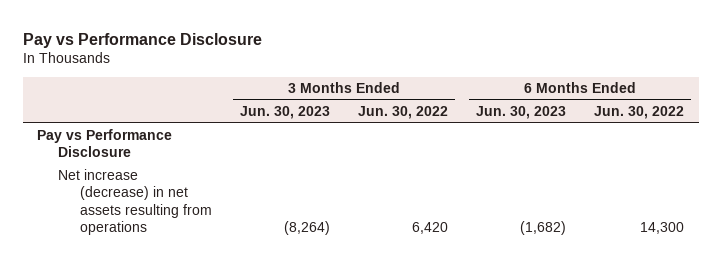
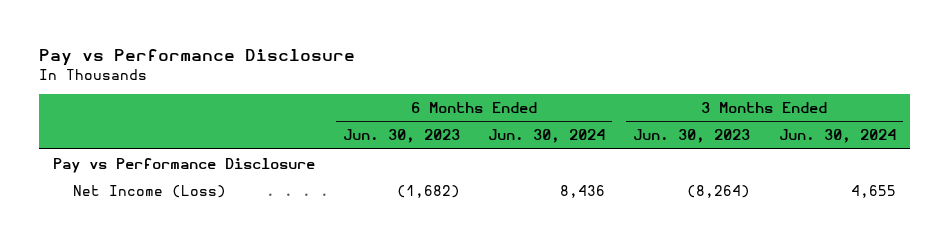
- | 3 Months Ended Jun. 30, 2023 | 3 Months Ended Jun. 30, 2022 | 6 Months Ended Jun. 30, 2023 | 6 Months Ended Jun. 30, 2022
+ | 6 Months Ended Jun. 30, 2023 | 6 Months Ended Jun. 30, 2024 | 3 Months Ended Jun. 30, 2023 | 3 Months Ended Jun. 30, 2024
- Net increase (decrease) in net assets resulting from operations | (8,264) | 6,420 | (1,682) | 14,300
+ Net Income (Loss) | (1,682) | 8,436 | (8,264) | 4,655

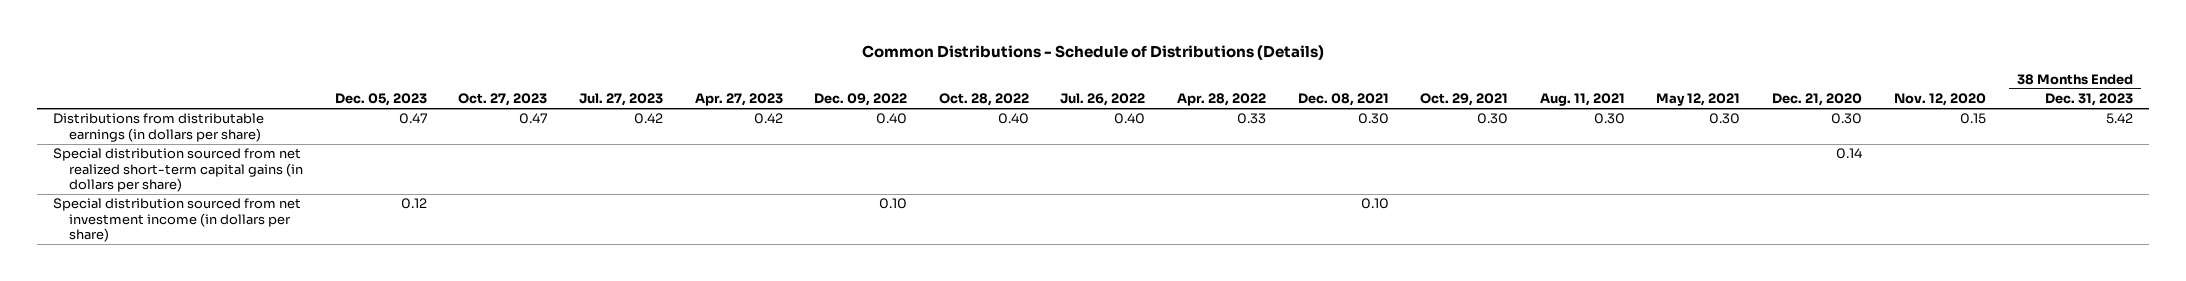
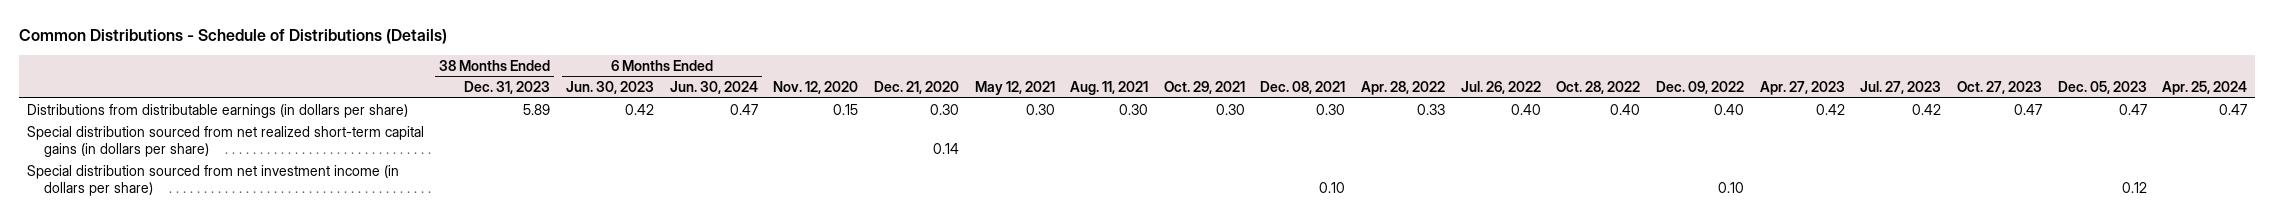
- | Dec. 05, 2023 | Oct. 27, 2023 | Jul. 27, 2023 | Apr. 27, 2023 | Dec. 09, 2022 | Oct. 28, 2022 | Jul. 26, 2022 | Apr. 28, 2022 | Dec. 08, 2021 | Oct. 29, 2021 | Aug. 11, 2021 | May 12, 2021 | Dec. 21, 2020 | Nov. 12, 2020 | 38 Months Ended Dec. 31, 2023
+ | 38 Months Ended Dec. 31, 2023 | 6 Months Ended Jun. 30, 2023 | 6 Months Ended Jun. 30, 2024 | Nov. 12, 2020 | Dec. 21, 2020 | May 12, 2021 | Aug. 11, 2021 | Oct. 29, 2021 | Dec. 08, 2021 | Apr. 28, 2022 | Jul. 26, 2022 | Oct. 28, 2022 | Dec. 09, 2022 | Apr. 27, 2023 | Jul. 27, 2023 | Oct. 27, 2023 | Dec. 05, 2023 | Apr. 25, 2024
- Distributions from distributable earnings (in dollars per share) | 0.47 | 0.47 | 0.42 | 0.42 | 0.40 | 0.40 | 0.40 | 0.33 | 0.30 | 0.30 | 0.30 | 0.30 | 0.30 | 0.15 | 5.42
+ Distributions from distributable earnings (in dollars per share) | 5.89 | 0.42 | 0.47 | 0.15 | 0.30 | 0.30 | 0.30 | 0.30 | 0.30 | 0.33 | 0.40 | 0.40 | 0.40 | 0.42 | 0.42 | 0.47 | 0.47 | 0.47

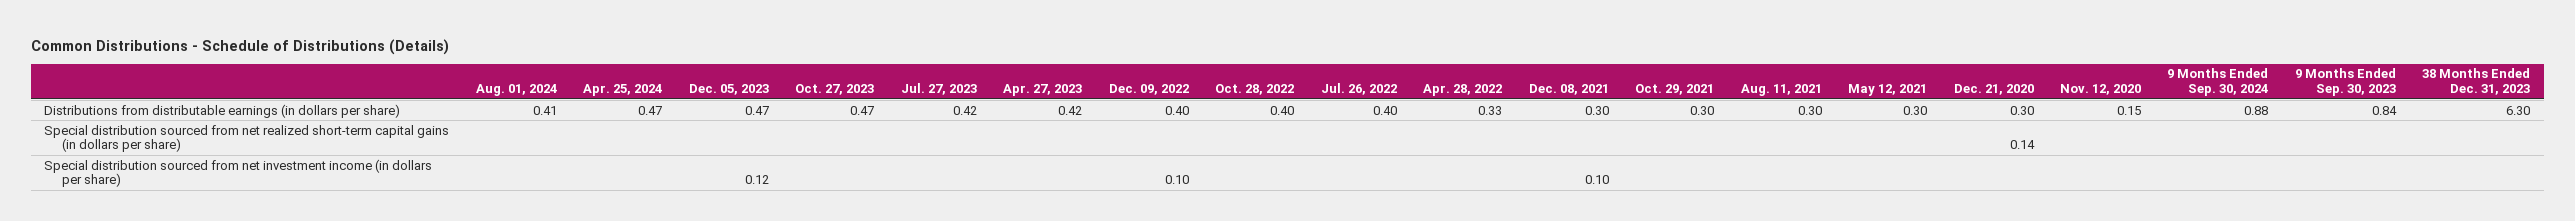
- | 38 Months Ended Dec. 31, 2023 | 6 Months Ended Jun. 30, 2023 | 6 Months Ended Jun. 30, 2024 | Nov. 12, 2020 | Dec. 21, 2020 | May 12, 2021 | Aug. 11, 2021 | Oct. 29, 2021 | Dec. 08, 2021 | Apr. 28, 2022 | Jul. 26, 2022 | Oct. 28, 2022 | Dec. 09, 2022 | Apr. 27, 2023 | Jul. 27, 2023 | Oct. 27, 2023 | Dec. 05, 2023 | Apr. 25, 2024
+ | Aug. 01, 2024 | Apr. 25, 2024 | Dec. 05, 2023 | Oct. 27, 2023 | Jul. 27, 2023 | Apr. 27, 2023 | Dec. 09, 2022 | Oct. 28, 2022 | Jul. 26, 2022 | Apr. 28, 2022 | Dec. 08, 2021 | Oct. 29, 2021 | Aug. 11, 2021 | May 12, 2021 | Dec. 21, 2020 | Nov. 12, 2020 | 9 Months Ended Sep. 30, 2024 | 9 Months Ended Sep. 30, 2023 | 38 Months Ended Dec. 31, 2023
- Distributions from distributable earnings (in dollars per share) | 5.89 | 0.42 | 0.47 | 0.15 | 0.30 | 0.30 | 0.30 | 0.30 | 0.30 | 0.33 | 0.40 | 0.40 | 0.40 | 0.42 | 0.42 | 0.47 | 0.47 | 0.47
+ Distributions from distributable earnings (in dollars per share) | 0.41 | 0.47 | 0.47 | 0.47 | 0.42 | 0.42 | 0.40 | 0.40 | 0.40 | 0.33 | 0.30 | 0.30 | 0.30 | 0.30 | 0.30 | 0.15 | 0.88 | 0.84 | 6.30

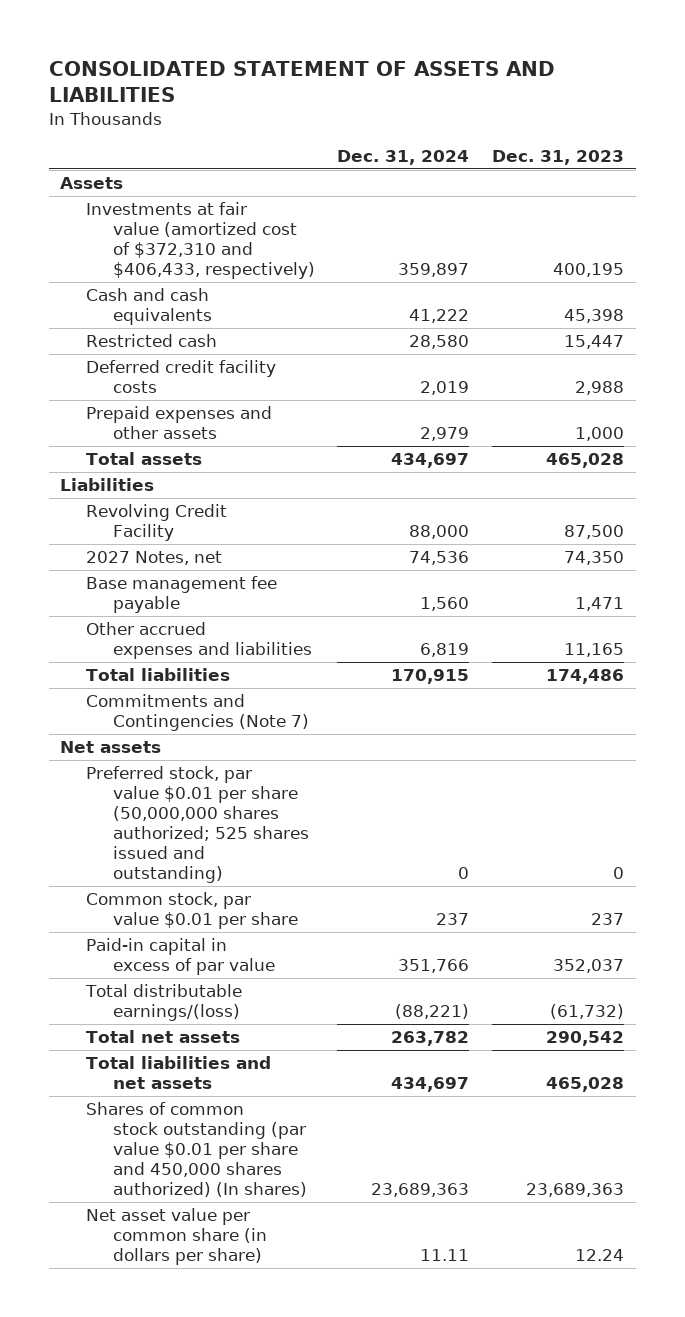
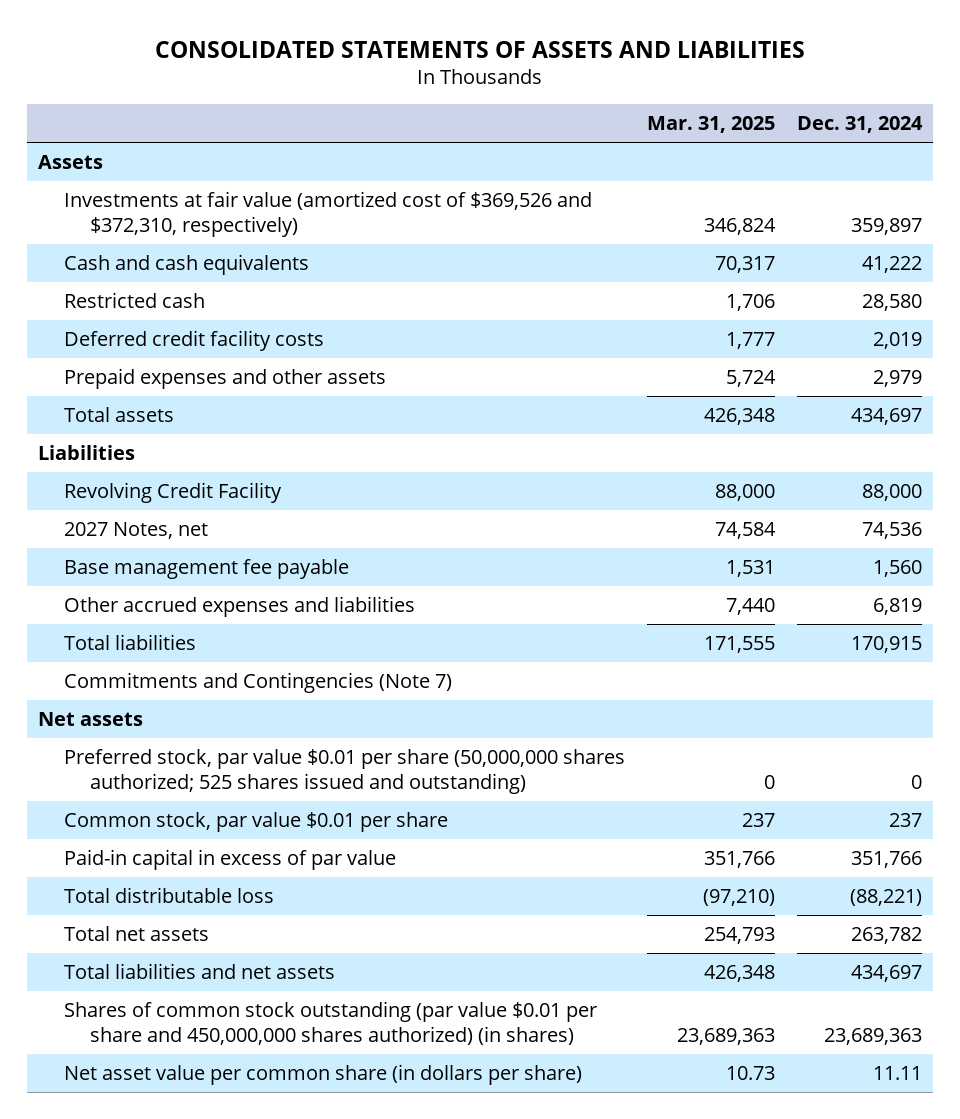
- CONSOLIDATED STATEMENT OF ASSETS AND LIABILITIES
+ CONSOLIDATED STATEMENTS OF ASSETS AND LIABILITIES
- | Dec. 31, 2024 | Dec. 31, 2023
+ | Mar. 31, 2025 | Dec. 31, 2024
- Investments at fair value (amortized cost of $372,310 and $406,433, respectively) | 359,897 | 400,195
+ Investments at fair value (amortized cost of $369,526 and $372,310, respectively) | 346,824 | 359,897
- Total distributable earnings/(loss) | (88,221) | (61,732)
+ Total distributable loss | (97,210) | (88,221)
- Shares of common stock outstanding (par value $0.01 per share and 450,000 shares authorized) (In shares) | 23,689,363 | 23,689,363
+ Shares of common stock outstanding (par value $0.01 per share and 450,000,000 shares authorized) (in shares) | 23,689,363 | 23,689,363

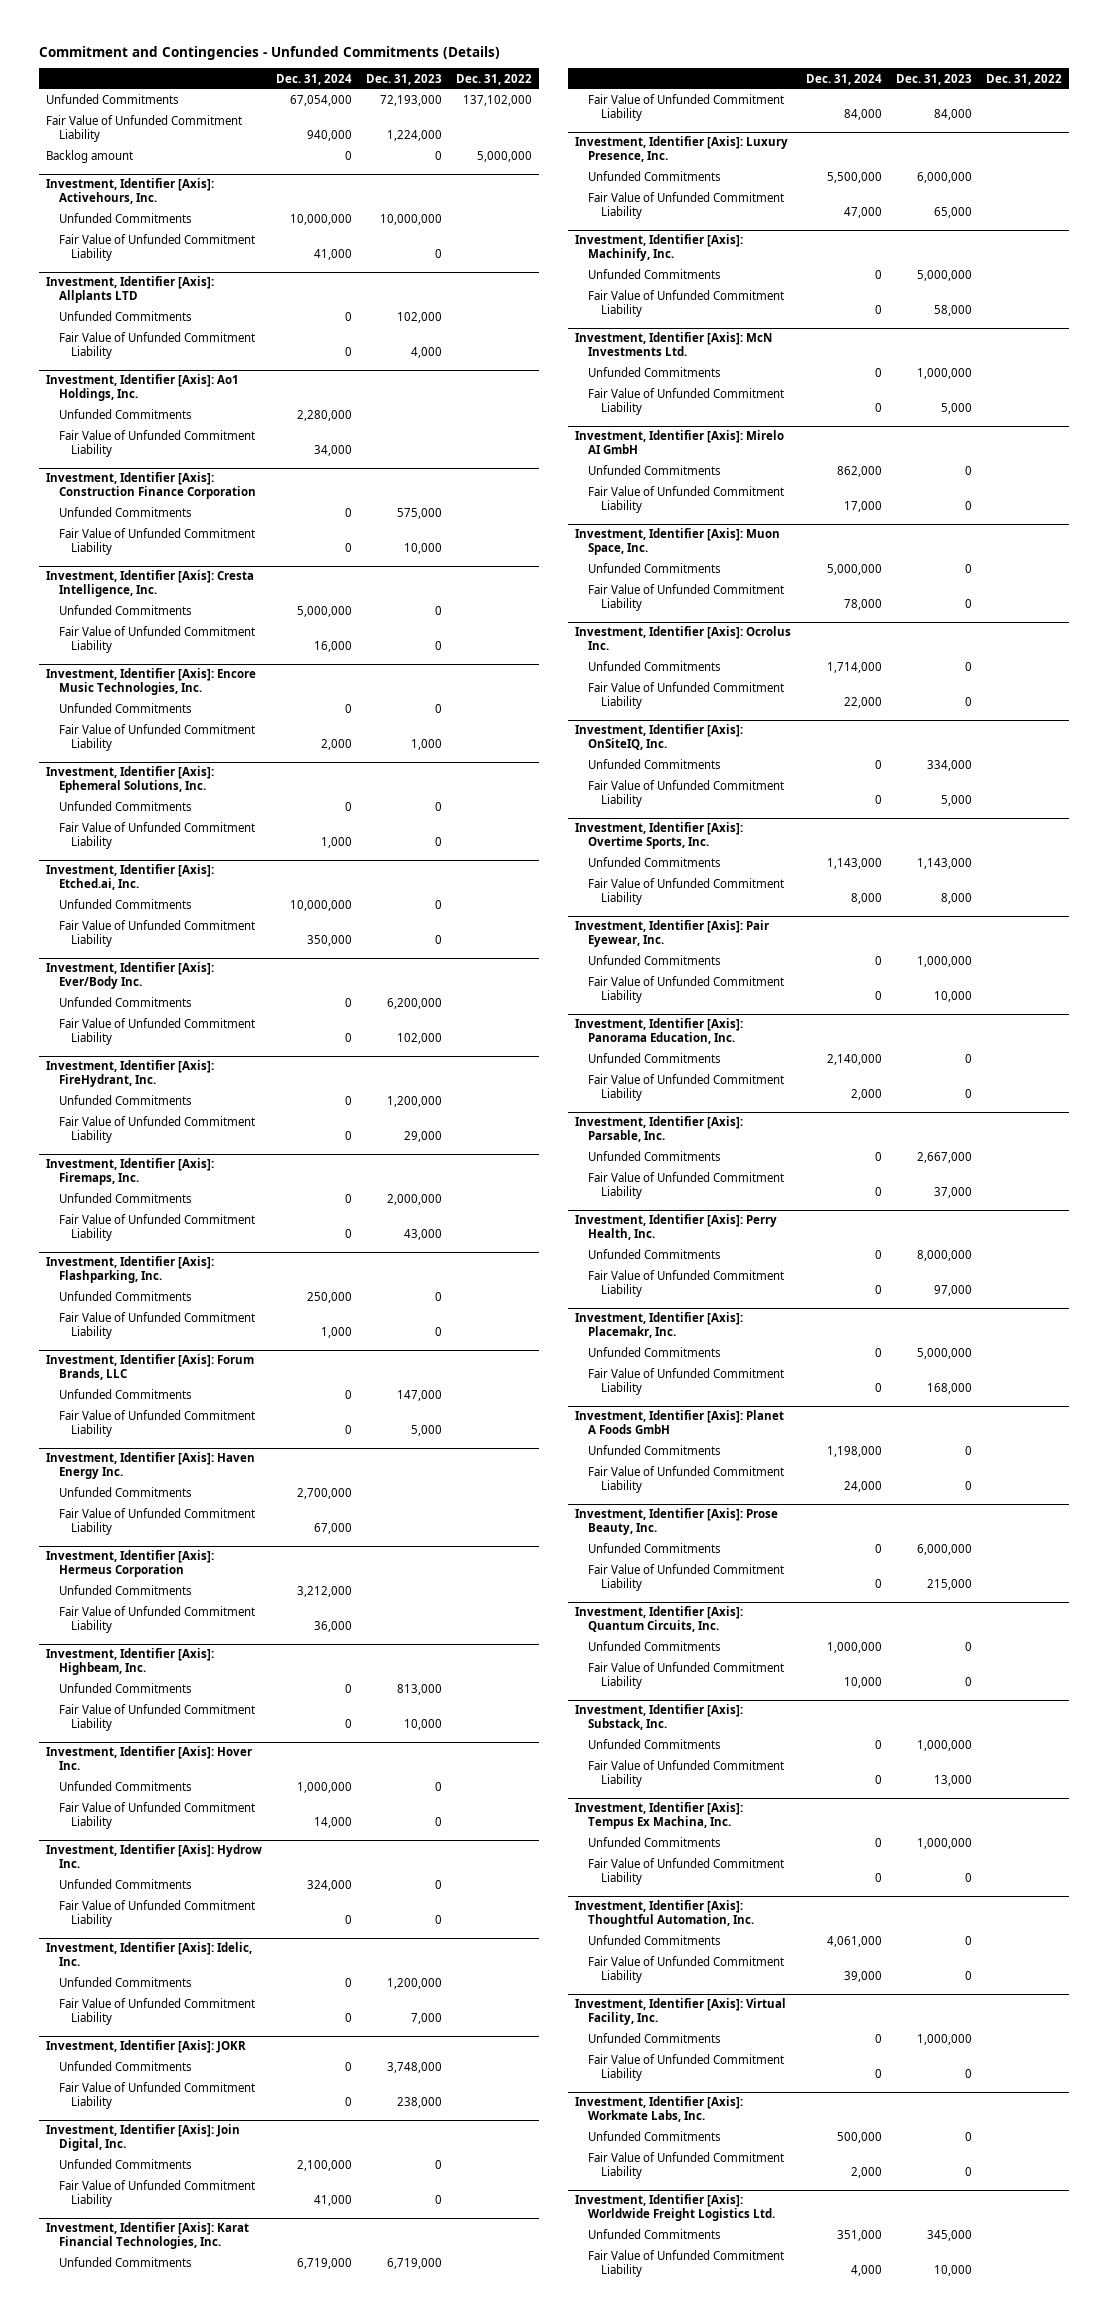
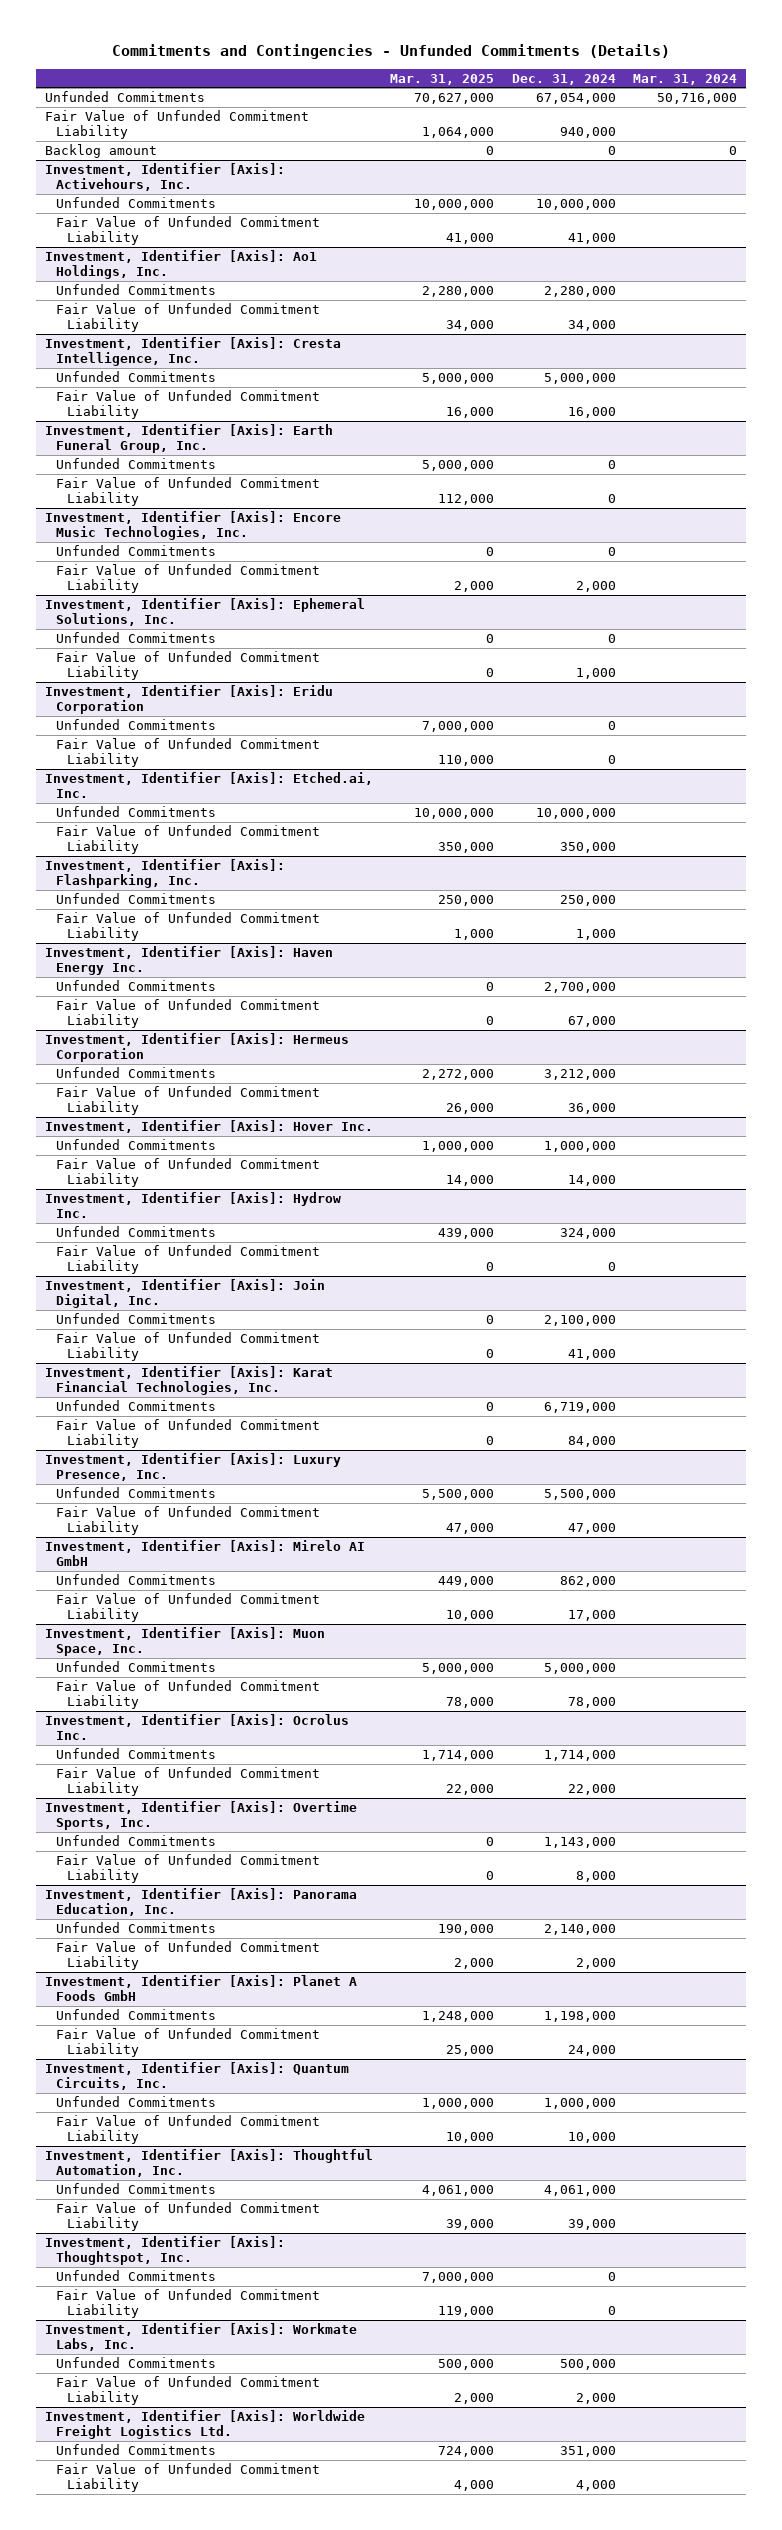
- Commitment and Contingencies - Unfunded Commitments (Details)
+ Commitments and Contingencies - Unfunded Commitments (Details)
- | Dec. 31, 2024 | Dec. 31, 2023 | Dec. 31, 2022
+ | Mar. 31, 2025 | Dec. 31, 2024 | Mar. 31, 2024
- Investment, Identifier [Axis]: Allplants LTD
- Unfunded Commitments | 0 | 102,000 |
- Fair Value of Unfunded Commitment Liability | 0 | 4,000 |
- Investment, Identifier [Axis]: Construction Finance Corporation
- Unfunded Commitments | 0 | 575,000 |
- Fair Value of Unfunded Commitment Liability | 0 | 10,000 |
+ Investment, Identifier [Axis]: Earth Funeral Group, Inc.
+ Unfunded Commitments | 5,000,000 | 0 |
+ Fair Value of Unfunded Commitment Liability | 112,000 | 0 |
+ Investment, Identifier [Axis]: Eridu Corporation
+ Unfunded Commitments | 7,000,000 | 0 |
+ Fair Value of Unfunded Commitment Liability | 110,000 | 0 |
- Investment, Identifier [Axis]: Ever/Body Inc.
- Unfunded Commitments | 0 | 6,200,000 |
- Fair Value of Unfunded Commitment Liability | 0 | 102,000 |
- Investment, Identifier [Axis]: FireHydrant, Inc.
- Unfunded Commitments | 0 | 1,200,000 |
- Fair Value of Unfunded Commitment Liability | 0 | 29,000 |
- Investment, Identifier [Axis]: Firemaps, Inc.
- Unfunded Commitments | 0 | 2,000,000 |
- Fair Value of Unfunded Commitment Liability | 0 | 43,000 |
- Investment, Identifier [Axis]: Forum Brands, LLC
- Unfunded Commitments | 0 | 147,000 |
- Fair Value of Unfunded Commitment Liability | 0 | 5,000 |
- Investment, Identifier [Axis]: Highbeam, Inc.
- Unfunded Commitments | 0 | 813,000 |
- Fair Value of Unfunded Commitment Liability | 0 | 10,000 |
- Investment, Identifier [Axis]: Idelic, Inc.
- Unfunded Commitments | 0 | 1,200,000 |
- Fair Value of Unfunded Commitment Liability | 0 | 7,000 |
- Investment, Identifier [Axis]: JOKR
- Unfunded Commitments | 0 | 3,748,000 |
- Fair Value of Unfunded Commitment Liability | 0 | 238,000 |
- Investment, Identifier [Axis]: Machinify, Inc.
- Unfunded Commitments | 0 | 5,000,000 |
- Fair Value of Unfunded Commitment Liability | 0 | 58,000 |
- Investment, Identifier [Axis]: McN Investments Ltd.
- Unfunded Commitments | 0 | 1,000,000 |
- Fair Value of Unfunded Commitment Liability | 0 | 5,000 |
- Investment, Identifier [Axis]: OnSiteIQ, Inc.
- Unfunded Commitments | 0 | 334,000 |
- Fair Value of Unfunded Commitment Liability | 0 | 5,000 |
- Investment, Identifier [Axis]: Pair Eyewear, Inc.
- Unfunded Commitments | 0 | 1,000,000 |
- Fair Value of Unfunded Commitment Liability | 0 | 10,000 |
- Investment, Identifier [Axis]: Parsable, Inc.
- Unfunded Commitments | 0 | 2,667,000 |
- Fair Value of Unfunded Commitment Liability | 0 | 37,000 |
- Investment, Identifier [Axis]: Perry Health, Inc.
- Unfunded Commitments | 0 | 8,000,000 |
- Fair Value of Unfunded Commitment Liability | 0 | 97,000 |
- Investment, Identifier [Axis]: Placemakr, Inc.
- Unfunded Commitments | 0 | 5,000,000 |
- Fair Value of Unfunded Commitment Liability | 0 | 168,000 |
- Investment, Identifier [Axis]: Prose Beauty, Inc.
- Unfunded Commitments | 0 | 6,000,000 |
- Fair Value of Unfunded Commitment Liability | 0 | 215,000 |
- Investment, Identifier [Axis]: Substack, Inc.
- Unfunded Commitments | 0 | 1,000,000 |
- Fair Value of Unfunded Commitment Liability | 0 | 13,000 |
- Investment, Identifier [Axis]: Tempus Ex Machina, Inc.
- Unfunded Commitments | 0 | 1,000,000 |
- Fair Value of Unfunded Commitment Liability | 0 | 0 |
- Investment, Identifier [Axis]: Virtual Facility, Inc.
+ Investment, Identifier [Axis]: Thoughtspot, Inc.

